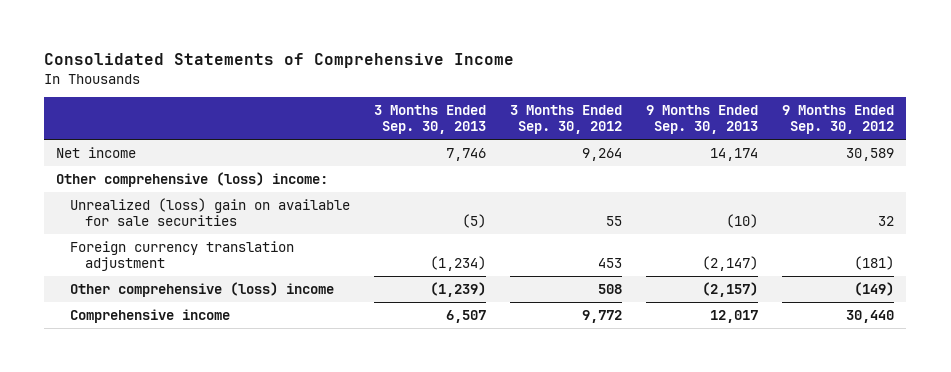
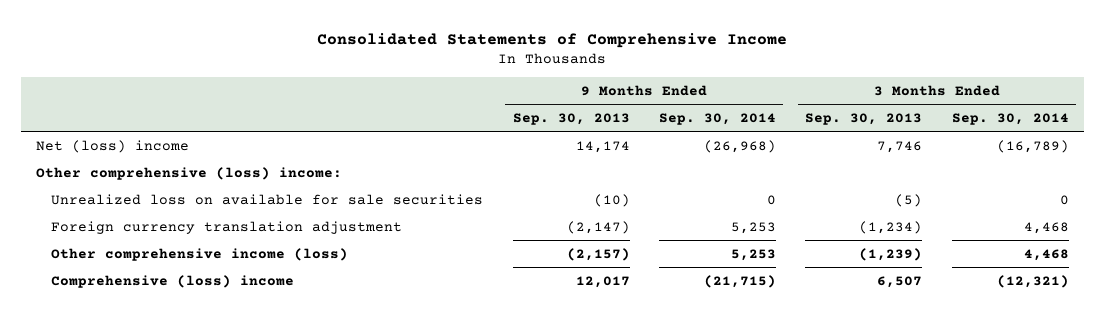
- | 3 Months Ended Sep. 30, 2013 | 3 Months Ended Sep. 30, 2012 | 9 Months Ended Sep. 30, 2013 | 9 Months Ended Sep. 30, 2012
+ | 9 Months Ended Sep. 30, 2013 | 9 Months Ended Sep. 30, 2014 | 3 Months Ended Sep. 30, 2013 | 3 Months Ended Sep. 30, 2014
- Net income | 7,746 | 9,264 | 14,174 | 30,589
+ Net (loss) income | 14,174 | (26,968) | 7,746 | (16,789)
- Unrealized (loss) gain on available for sale securities | (5) | 55 | (10) | 32
+ Unrealized loss on available for sale securities | (10) | 0 | (5) | 0
- Other comprehensive (loss) income | (1,239) | 508 | (2,157) | (149)
- Comprehensive income | 6,507 | 9,772 | 12,017 | 30,440
+ Other comprehensive income (loss) | (2,157) | 5,253 | (1,239) | 4,468
+ Comprehensive (loss) income | 12,017 | (21,715) | 6,507 | (12,321)

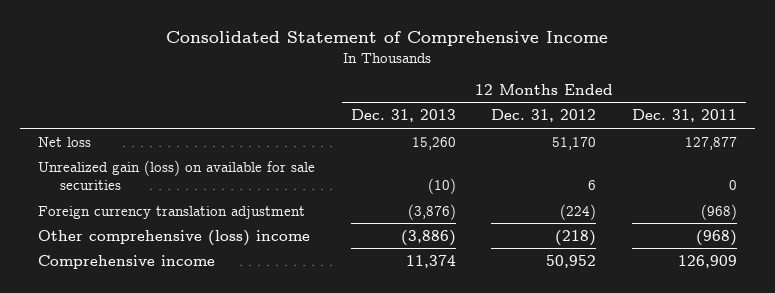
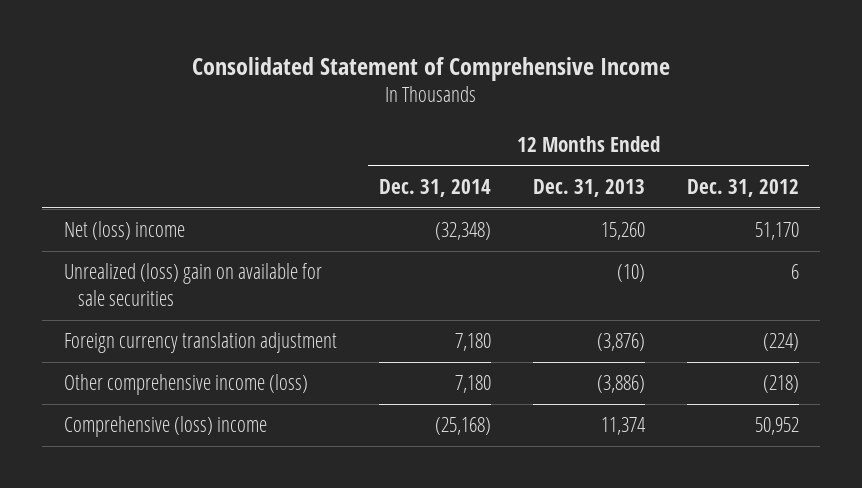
- | 12 Months Ended Dec. 31, 2013 | 12 Months Ended Dec. 31, 2012 | 12 Months Ended Dec. 31, 2011
+ | 12 Months Ended Dec. 31, 2014 | 12 Months Ended Dec. 31, 2013 | 12 Months Ended Dec. 31, 2012
- Net loss | 15,260 | 51,170 | 127,877
- Unrealized gain (loss) on available for sale securities | (10) | 6 | 0
+ Net (loss) income | (32,348) | 15,260 | 51,170
+ Unrealized (loss) gain on available for sale securities | | (10) | 6
- Other comprehensive (loss) income | (3,886) | (218) | (968)
- Comprehensive income | 11,374 | 50,952 | 126,909
+ Other comprehensive income (loss) | 7,180 | (3,886) | (218)
+ Comprehensive (loss) income | (25,168) | 11,374 | 50,952

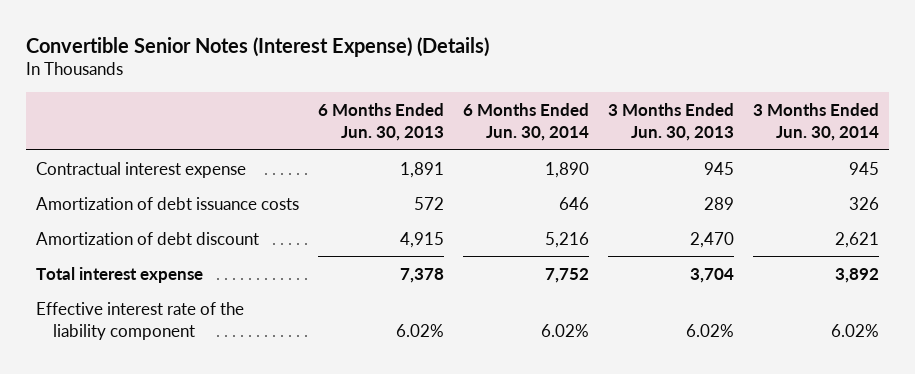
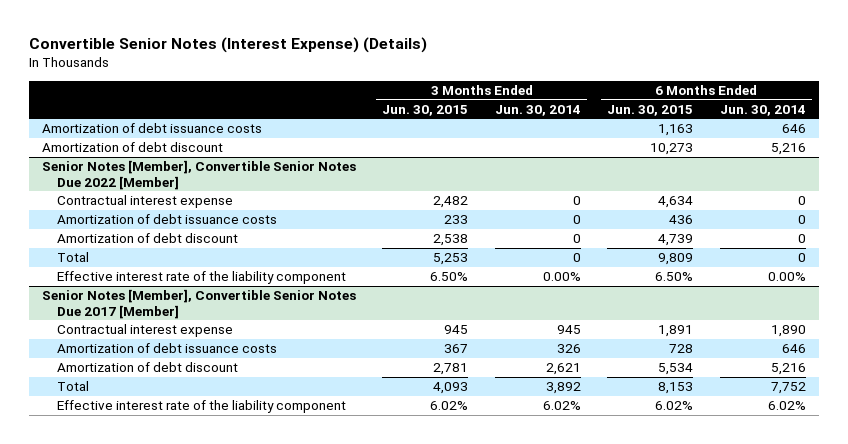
- | 6 Months Ended Jun. 30, 2013 | 6 Months Ended Jun. 30, 2014 | 3 Months Ended Jun. 30, 2013 | 3 Months Ended Jun. 30, 2014
+ | 3 Months Ended Jun. 30, 2015 | 3 Months Ended Jun. 30, 2014 | 6 Months Ended Jun. 30, 2015 | 6 Months Ended Jun. 30, 2014
+ Amortization of debt issuance costs | | | 1,163 | 646
+ Amortization of debt discount | | | 10,273 | 5,216
+ Senior Notes [Member], Convertible Senior Notes Due 2022 [Member]
+ Contractual interest expense | 2,482 | 0 | 4,634 | 0
+ Amortization of debt issuance costs | 233 | 0 | 436 | 0
+ Amortization of debt discount | 2,538 | 0 | 4,739 | 0
+ Total | 5,253 | 0 | 9,809 | 0
+ Effective interest rate of the liability component | 6.50% | 0.00% | 6.50% | 0.00%
+ Senior Notes [Member], Convertible Senior Notes Due 2017 [Member]
- Total interest expense | 7,378 | 7,752 | 3,704 | 3,892
+ Total | 4,093 | 3,892 | 8,153 | 7,752

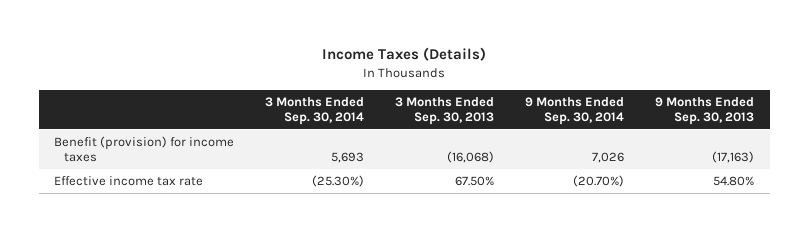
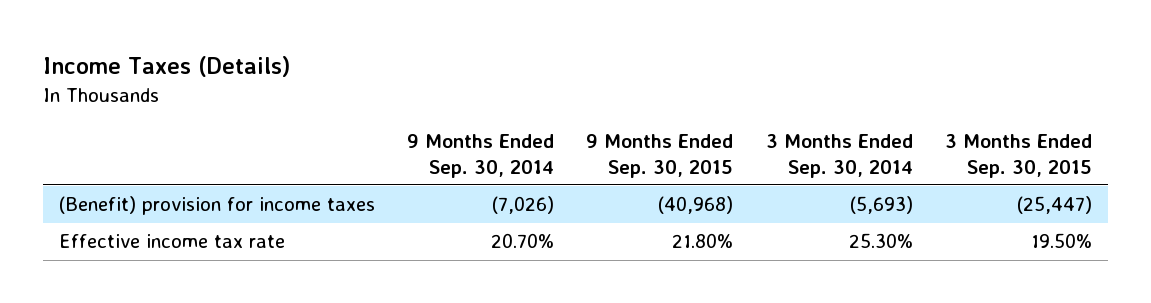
- | 3 Months Ended Sep. 30, 2014 | 3 Months Ended Sep. 30, 2013 | 9 Months Ended Sep. 30, 2014 | 9 Months Ended Sep. 30, 2013
+ | 9 Months Ended Sep. 30, 2014 | 9 Months Ended Sep. 30, 2015 | 3 Months Ended Sep. 30, 2014 | 3 Months Ended Sep. 30, 2015
- Benefit (provision) for income taxes | 5,693 | (16,068) | 7,026 | (17,163)
- Effective income tax rate | (25.30%) | 67.50% | (20.70%) | 54.80%
+ (Benefit) provision for income taxes | (7,026) | (40,968) | (5,693) | (25,447)
+ Effective income tax rate | 20.70% | 21.80% | 25.30% | 19.50%

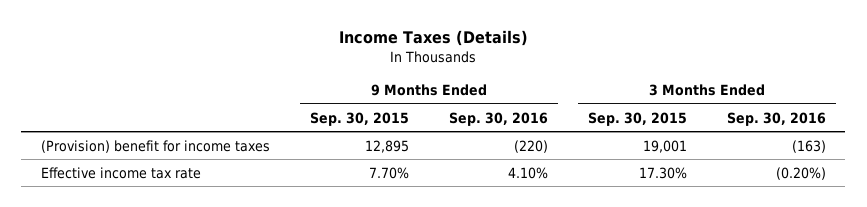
- | 9 Months Ended Sep. 30, 2014 | 9 Months Ended Sep. 30, 2015 | 3 Months Ended Sep. 30, 2014 | 3 Months Ended Sep. 30, 2015
+ | 9 Months Ended Sep. 30, 2015 | 9 Months Ended Sep. 30, 2016 | 3 Months Ended Sep. 30, 2015 | 3 Months Ended Sep. 30, 2016
- (Benefit) provision for income taxes | (7,026) | (40,968) | (5,693) | (25,447)
- Effective income tax rate | 20.70% | 21.80% | 25.30% | 19.50%
+ (Provision) benefit for income taxes | 12,895 | (220) | 19,001 | (163)
+ Effective income tax rate | 7.70% | 4.10% | 17.30% | (0.20%)

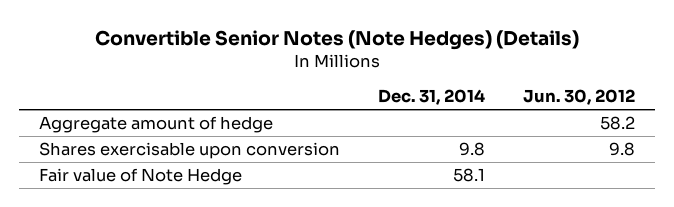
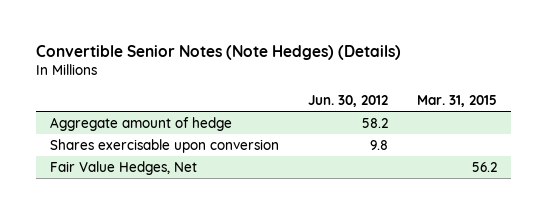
- | Dec. 31, 2014 | Jun. 30, 2012
+ | Jun. 30, 2012 | Mar. 31, 2015
- Fair value of Note Hedge | 58.1 |
+ Fair Value Hedges, Net | | 56.2

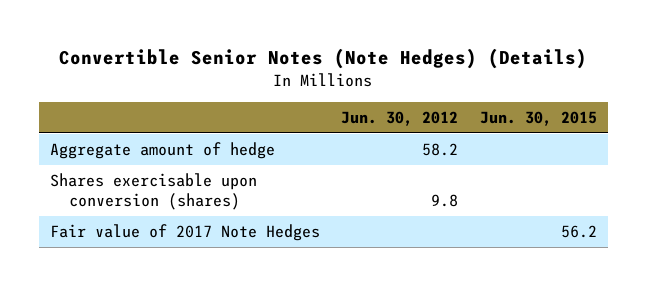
- | Jun. 30, 2012 | Mar. 31, 2015
+ | Jun. 30, 2012 | Jun. 30, 2015
- Shares exercisable upon conversion | 9.8 |
- Fair Value Hedges, Net | | 56.2
+ Shares exercisable upon conversion (shares) | 9.8 |
+ Fair value of 2017 Note Hedges | | 56.2

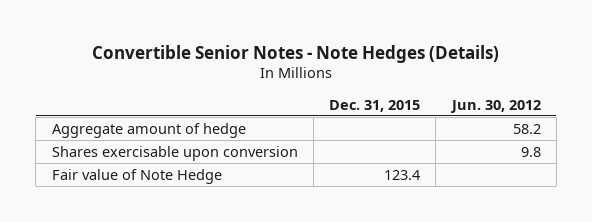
- Convertible Senior Notes (Note Hedges) (Details)
+ Convertible Senior Notes - Note Hedges (Details)
- | Jun. 30, 2012 | Jun. 30, 2015
+ | Dec. 31, 2015 | Jun. 30, 2012
- Shares exercisable upon conversion (shares) | 9.8 |
- Fair value of 2017 Note Hedges | | 56.2
+ Shares exercisable upon conversion | | 9.8
+ Fair value of Note Hedge | 123.4 |

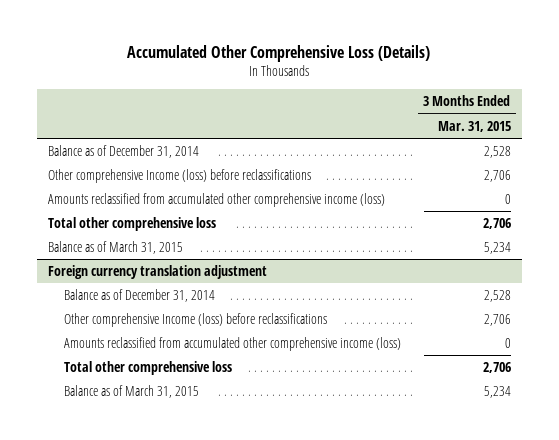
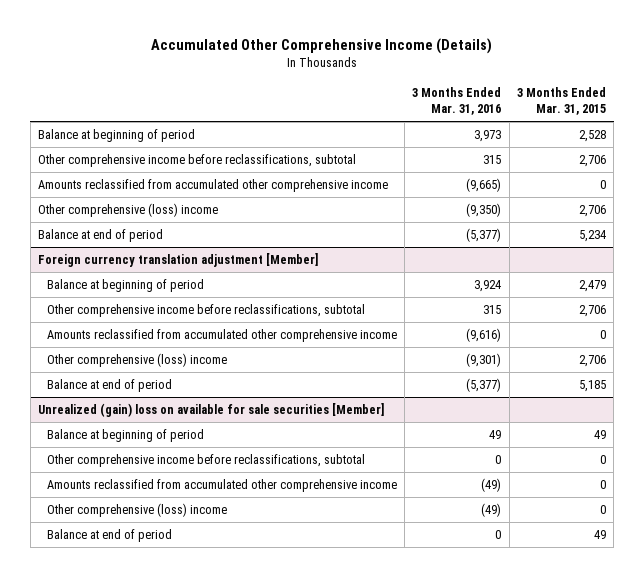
- Accumulated Other Comprehensive Loss (Details)
+ Accumulated Other Comprehensive Income (Details)
- | 3 Months Ended Mar. 31, 2015
+ | 3 Months Ended Mar. 31, 2016 | 3 Months Ended Mar. 31, 2015
- Balance as of December 31, 2014 | 2,528
- Other comprehensive Income (loss) before reclassifications | 2,706
- Amounts reclassified from accumulated other comprehensive income (loss) | 0
- Total other comprehensive loss | 2,706
- Balance as of March 31, 2015 | 5,234
- Foreign currency translation adjustment
- Balance as of December 31, 2014 | 2,528
- Other comprehensive Income (loss) before reclassifications | 2,706
- Amounts reclassified from accumulated other comprehensive income (loss) | 0
- Total other comprehensive loss | 2,706
- Balance as of March 31, 2015 | 5,234
+ Balance at beginning of period | 3,973 | 2,528
+ Other comprehensive income before reclassifications, subtotal | 315 | 2,706
+ Amounts reclassified from accumulated other comprehensive income | (9,665) | 0
+ Other comprehensive (loss) income | (9,350) | 2,706
+ Balance at end of period | (5,377) | 5,234
+ Foreign currency translation adjustment [Member]
+ Balance at beginning of period | 3,924 | 2,479
+ Other comprehensive income before reclassifications, subtotal | 315 | 2,706
+ Amounts reclassified from accumulated other comprehensive income | (9,616) | 0
+ Other comprehensive (loss) income | (9,301) | 2,706
+ Balance at end of period | (5,377) | 5,185
+ Unrealized (gain) loss on available for sale securities [Member]
+ Balance at beginning of period | 49 | 49
+ Other comprehensive income before reclassifications, subtotal | 0 | 0
+ Amounts reclassified from accumulated other comprehensive income | (49) | 0
+ Other comprehensive (loss) income | (49) | 0
+ Balance at end of period | 0 | 49

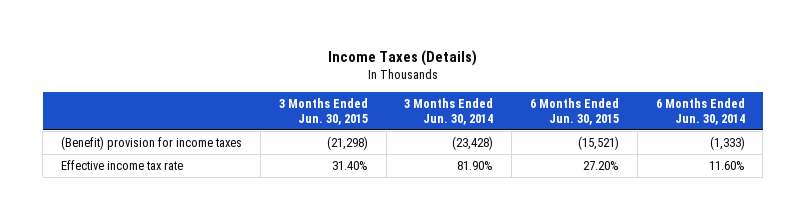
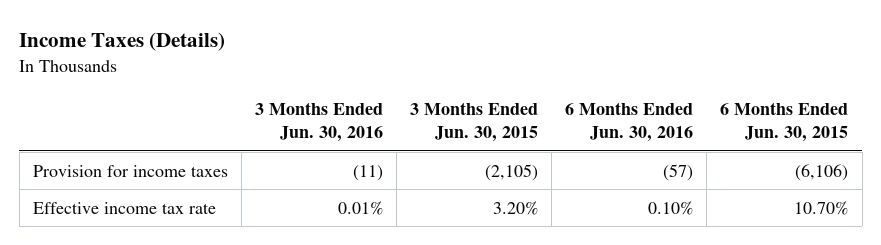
- | 3 Months Ended Jun. 30, 2015 | 3 Months Ended Jun. 30, 2014 | 6 Months Ended Jun. 30, 2015 | 6 Months Ended Jun. 30, 2014
+ | 3 Months Ended Jun. 30, 2016 | 3 Months Ended Jun. 30, 2015 | 6 Months Ended Jun. 30, 2016 | 6 Months Ended Jun. 30, 2015
- (Benefit) provision for income taxes | (21,298) | (23,428) | (15,521) | (1,333)
- Effective income tax rate | 31.40% | 81.90% | 27.20% | 11.60%
+ Provision for income taxes | (11) | (2,105) | (57) | (6,106)
+ Effective income tax rate | 0.01% | 3.20% | 0.10% | 10.70%

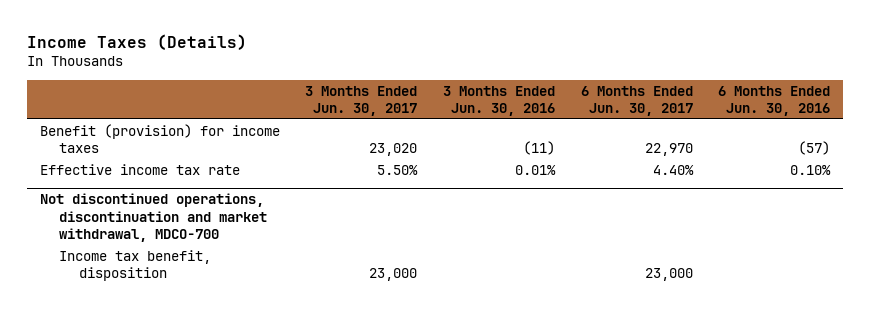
- | 3 Months Ended Jun. 30, 2016 | 3 Months Ended Jun. 30, 2015 | 6 Months Ended Jun. 30, 2016 | 6 Months Ended Jun. 30, 2015
+ | 3 Months Ended Jun. 30, 2017 | 3 Months Ended Jun. 30, 2016 | 6 Months Ended Jun. 30, 2017 | 6 Months Ended Jun. 30, 2016
- Provision for income taxes | (11) | (2,105) | (57) | (6,106)
+ Benefit (provision) for income taxes | 23,020 | (11) | 22,970 | (57)
+ Not discontinued operations, discontinuation and market withdrawal, MDCO-700
+ Income tax benefit, disposition | 23,000 | | 23,000 |

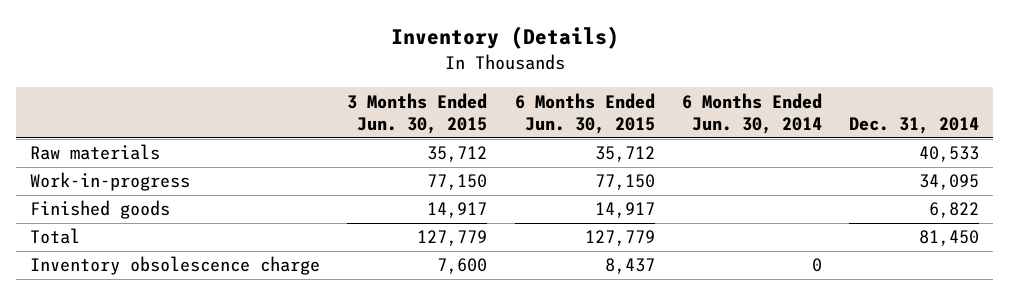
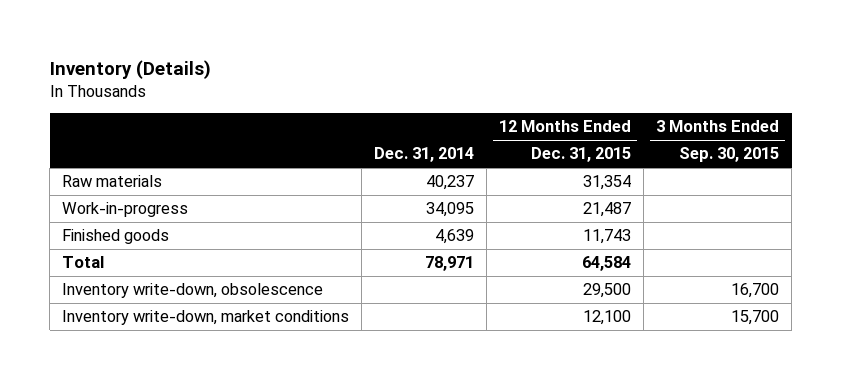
- | 3 Months Ended Jun. 30, 2015 | 6 Months Ended Jun. 30, 2015 | 6 Months Ended Jun. 30, 2014 | Dec. 31, 2014
+ | Dec. 31, 2014 | 12 Months Ended Dec. 31, 2015 | 3 Months Ended Sep. 30, 2015
- Raw materials | 35,712 | 35,712 | | 40,533
+ Raw materials | 40,237 | 31,354 |
- Finished goods | 14,917 | 14,917 | | 6,822
- Total | 127,779 | 127,779 | | 81,450
- Inventory obsolescence charge | 7,600 | 8,437 | 0 |
+ Finished goods | 4,639 | 11,743 |
+ Total | 78,971 | 64,584 |
+ Inventory write-down, obsolescence | | 29,500 | 16,700
+ Inventory write-down, market conditions | | 12,100 | 15,700

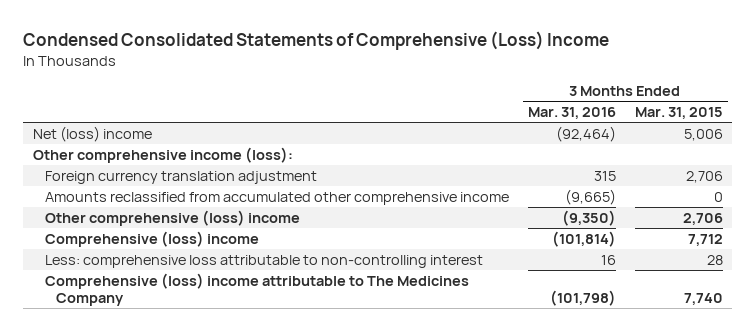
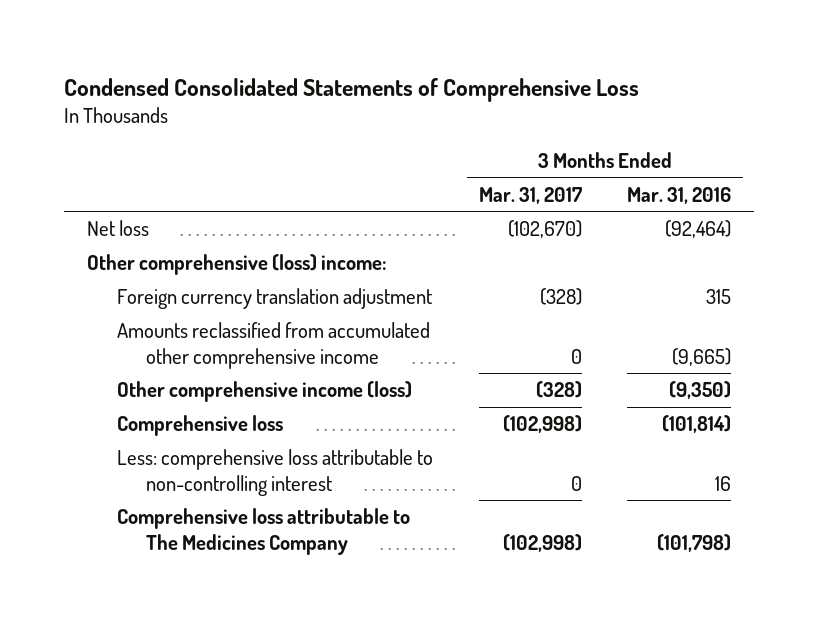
- Condensed Consolidated Statements of Comprehensive (Loss) Income
+ Condensed Consolidated Statements of Comprehensive Loss
- | 3 Months Ended Mar. 31, 2016 | 3 Months Ended Mar. 31, 2015
+ | 3 Months Ended Mar. 31, 2017 | 3 Months Ended Mar. 31, 2016
- Net (loss) income | (92,464) | 5,006
- Other comprehensive income (loss):
+ Net loss | (102,670) | (92,464)
+ Other comprehensive (loss) income:
- Other comprehensive (loss) income | (9,350) | 2,706
- Comprehensive (loss) income | (101,814) | 7,712
+ Other comprehensive income (loss) | (328) | (9,350)
+ Comprehensive loss | (102,998) | (101,814)
- Comprehensive (loss) income attributable to The Medicines Company | (101,798) | 7,740
+ Comprehensive loss attributable to The Medicines Company | (102,998) | (101,798)

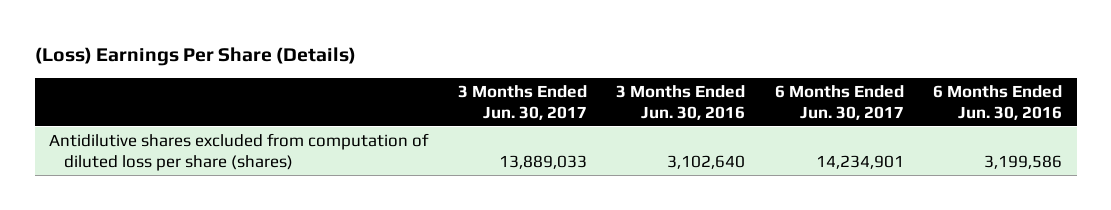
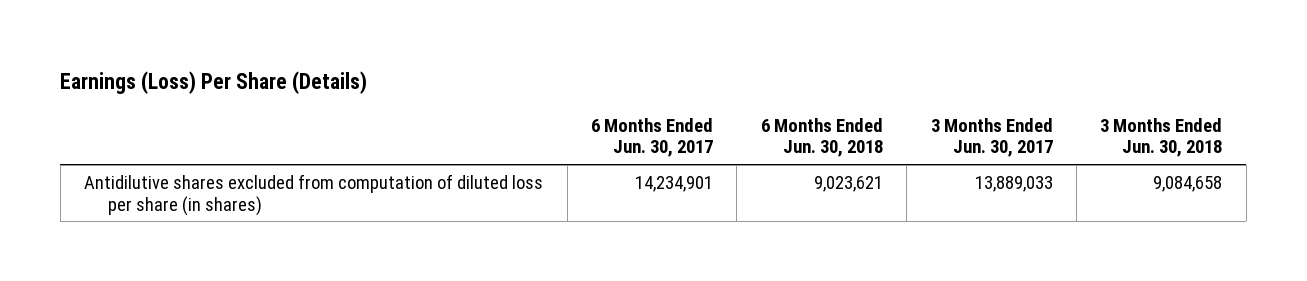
- (Loss) Earnings Per Share (Details)
+ Earnings (Loss) Per Share (Details)
- | 3 Months Ended Jun. 30, 2017 | 3 Months Ended Jun. 30, 2016 | 6 Months Ended Jun. 30, 2017 | 6 Months Ended Jun. 30, 2016
+ | 6 Months Ended Jun. 30, 2017 | 6 Months Ended Jun. 30, 2018 | 3 Months Ended Jun. 30, 2017 | 3 Months Ended Jun. 30, 2018
- Antidilutive shares excluded from computation of diluted loss per share (shares) | 13,889,033 | 3,102,640 | 14,234,901 | 3,199,586
+ Antidilutive shares excluded from computation of diluted loss per share (in shares) | 14,234,901 | 9,023,621 | 13,889,033 | 9,084,658

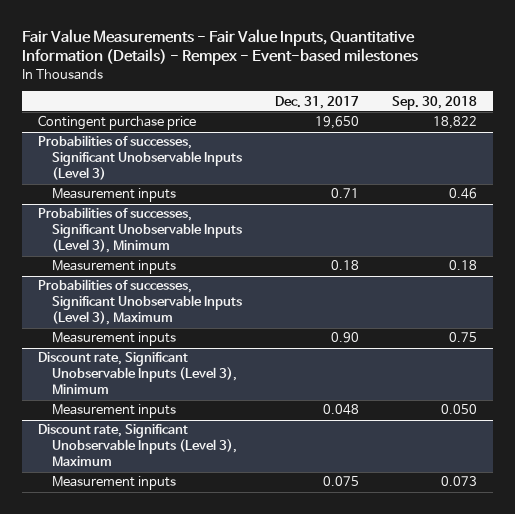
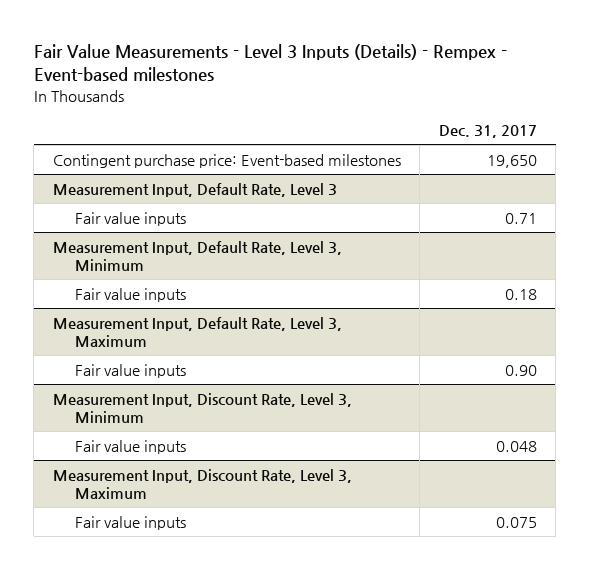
- Fair Value Measurements - Fair Value Inputs, Quantitative Information (Details) - Rempex - Event-based milestones
+ Fair Value Measurements - Level 3 Inputs (Details) - Rempex - Event-based milestones
- | Dec. 31, 2017 | Sep. 30, 2018
+ | Dec. 31, 2017
- Contingent purchase price | 19,650 | 18,822
- Probabilities of successes, Significant Unobservable Inputs (Level 3)
- Measurement inputs | 0.71 | 0.46
- Probabilities of successes, Significant Unobservable Inputs (Level 3), Minimum
- Measurement inputs | 0.18 | 0.18
- Probabilities of successes, Significant Unobservable Inputs (Level 3), Maximum
- Measurement inputs | 0.90 | 0.75
- Discount rate, Significant Unobservable Inputs (Level 3), Minimum
- Measurement inputs | 0.048 | 0.050
- Discount rate, Significant Unobservable Inputs (Level 3), Maximum
- Measurement inputs | 0.075 | 0.073
+ Contingent purchase price: Event-based milestones | 19,650
+ Measurement Input, Default Rate, Level 3
+ Fair value inputs | 0.71
+ Measurement Input, Default Rate, Level 3, Minimum
+ Fair value inputs | 0.18
+ Measurement Input, Default Rate, Level 3, Maximum
+ Fair value inputs | 0.90
+ Measurement Input, Discount Rate, Level 3, Minimum
+ Fair value inputs | 0.048
+ Measurement Input, Discount Rate, Level 3, Maximum
+ Fair value inputs | 0.075

